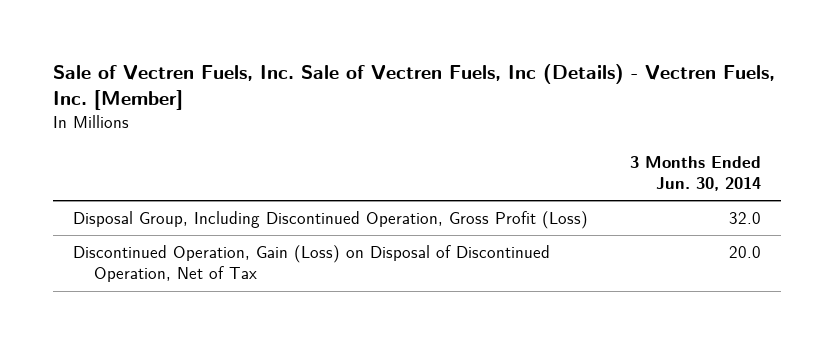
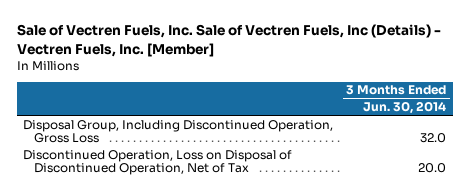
- Disposal Group, Including Discontinued Operation, Gross Profit (Loss) | 32.0
- Discontinued Operation, Gain (Loss) on Disposal of Discontinued Operation, Net of Tax | 20.0
+ Disposal Group, Including Discontinued Operation, Gross Loss | 32.0
+ Discontinued Operation, Loss on Disposal of Discontinued Operation, Net of Tax | 20.0

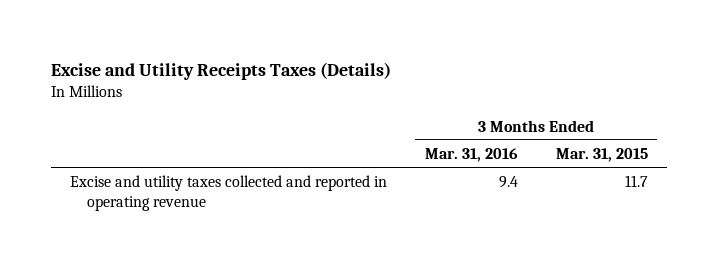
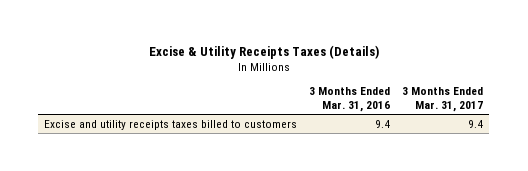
- Excise and Utility Receipts Taxes (Details)
+ Excise & Utility Receipts Taxes (Details)
- | 3 Months Ended Mar. 31, 2016 | 3 Months Ended Mar. 31, 2015
+ | 3 Months Ended Mar. 31, 2016 | 3 Months Ended Mar. 31, 2017
- Excise and utility taxes collected and reported in operating revenue | 9.4 | 11.7
+ Excise and utility receipts taxes billed to customers | 9.4 | 9.4

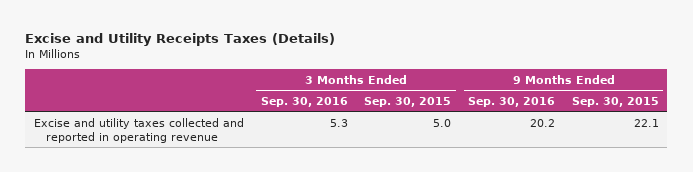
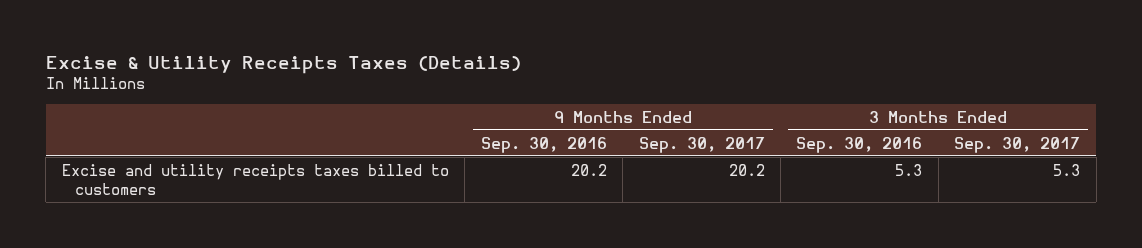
- Excise and Utility Receipts Taxes (Details)
+ Excise & Utility Receipts Taxes (Details)
- | 3 Months Ended Sep. 30, 2016 | 3 Months Ended Sep. 30, 2015 | 9 Months Ended Sep. 30, 2016 | 9 Months Ended Sep. 30, 2015
+ | 9 Months Ended Sep. 30, 2016 | 9 Months Ended Sep. 30, 2017 | 3 Months Ended Sep. 30, 2016 | 3 Months Ended Sep. 30, 2017
- Excise and utility taxes collected and reported in operating revenue | 5.3 | 5.0 | 20.2 | 22.1
+ Excise and utility receipts taxes billed to customers | 20.2 | 20.2 | 5.3 | 5.3

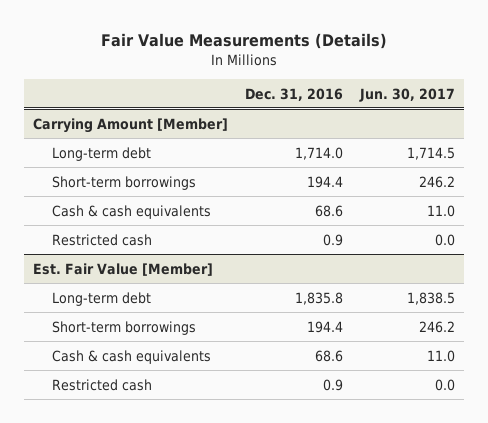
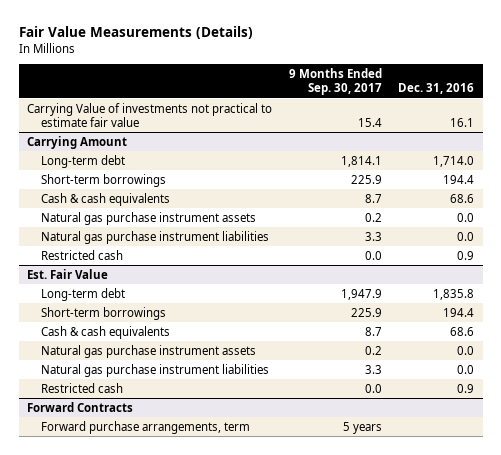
- | Dec. 31, 2016 | Jun. 30, 2017
+ | 9 Months Ended Sep. 30, 2017 | Dec. 31, 2016
- Carrying Amount [Member]
+ Carrying Value of investments not practical to estimate fair value | 15.4 | 16.1
+ Carrying Amount
+ Natural gas purchase instrument assets | 0.2 | 0.0
+ Natural gas purchase instrument liabilities | 3.3 | 0.0
- Est. Fair Value [Member]
+ Est. Fair Value
+ Natural gas purchase instrument assets | 0.2 | 0.0
+ Natural gas purchase instrument liabilities | 3.3 | 0.0
+ Forward Contracts
+ Forward purchase arrangements, term | 5 years |

